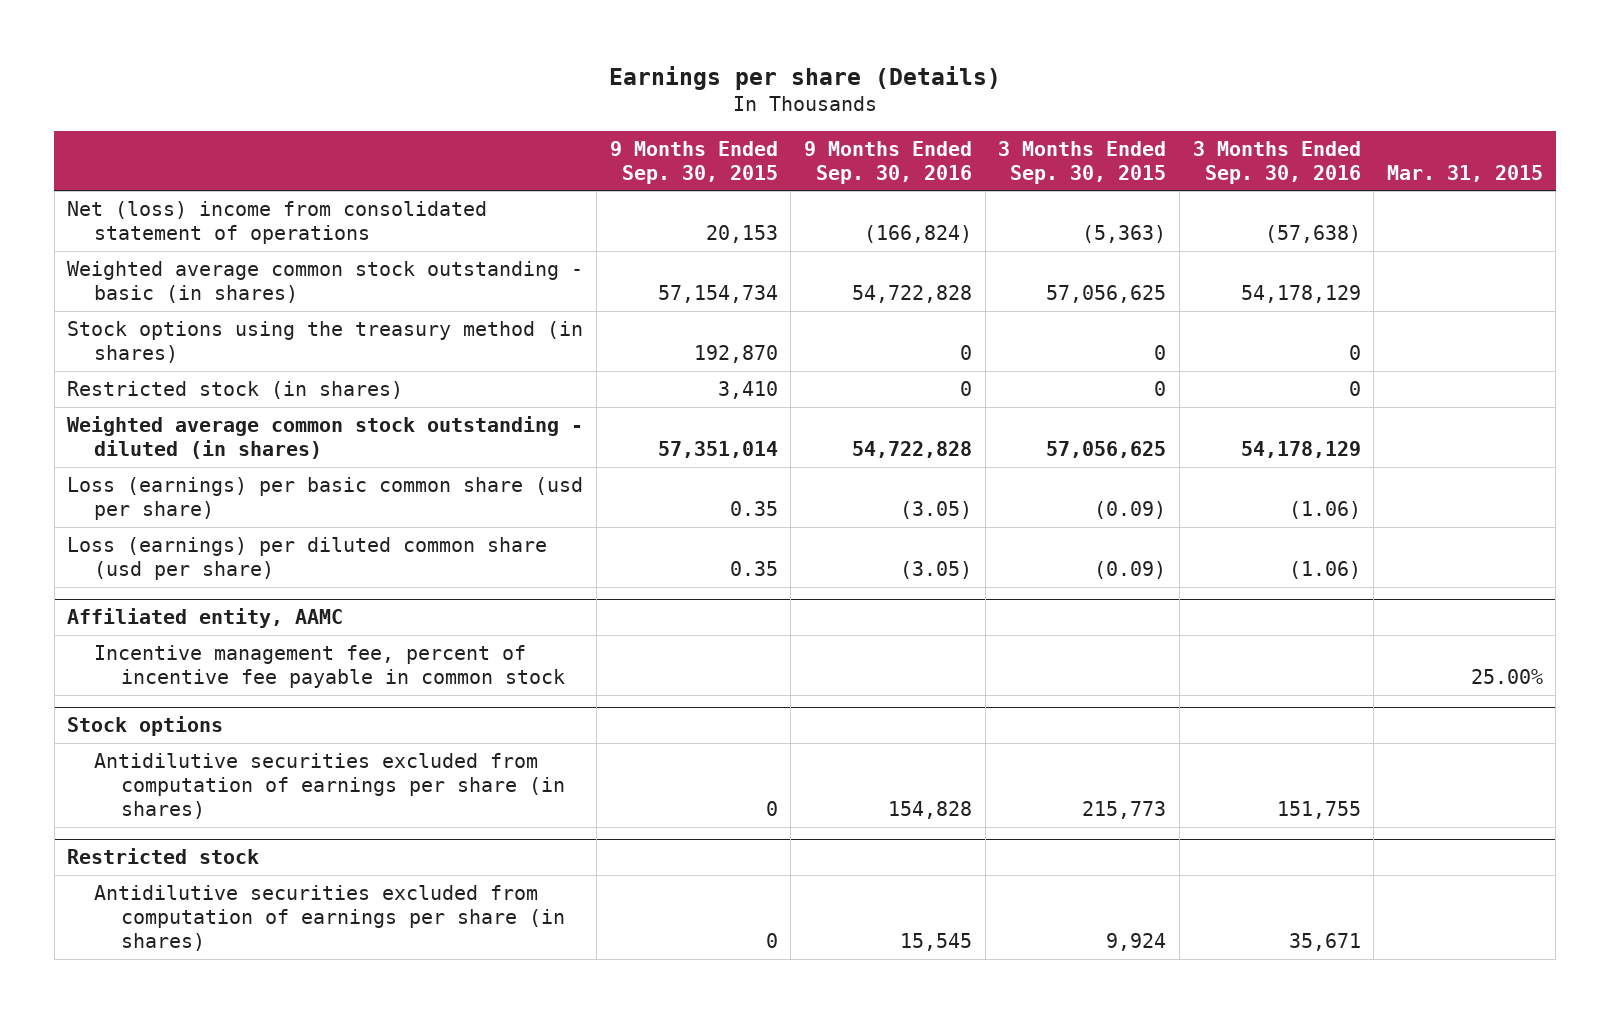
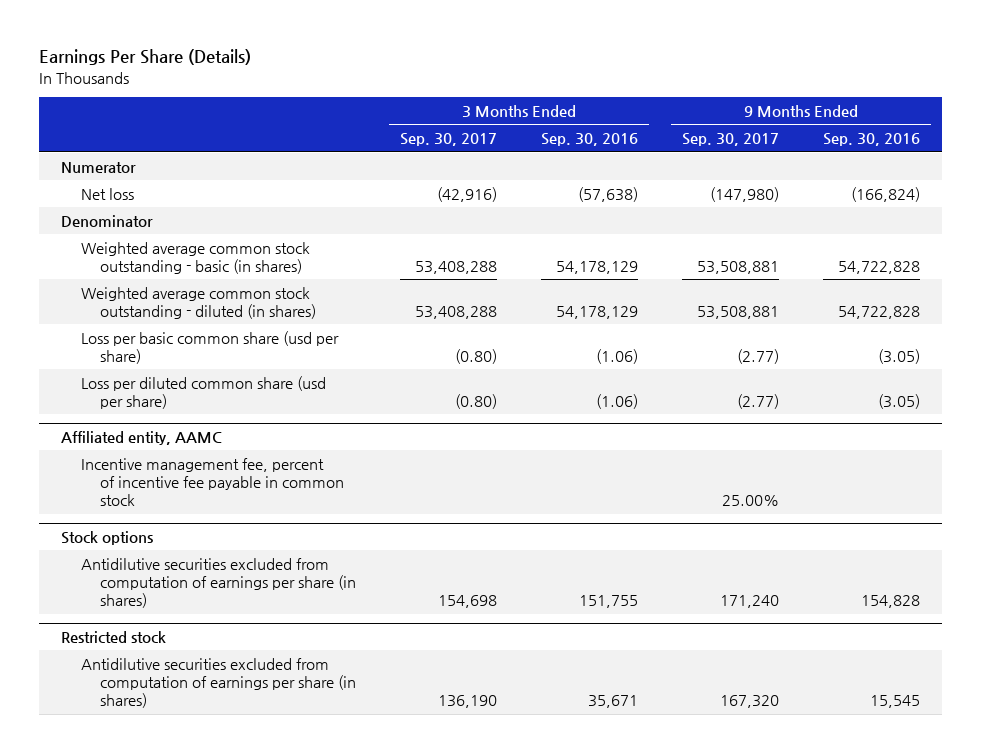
- Earnings per share (Details)
+ Earnings Per Share (Details)
- | 9 Months Ended Sep. 30, 2015 | 9 Months Ended Sep. 30, 2016 | 3 Months Ended Sep. 30, 2015 | 3 Months Ended Sep. 30, 2016 | Mar. 31, 2015
+ | 3 Months Ended Sep. 30, 2017 | 3 Months Ended Sep. 30, 2016 | 9 Months Ended Sep. 30, 2017 | 9 Months Ended Sep. 30, 2016
- Net (loss) income from consolidated statement of operations | 20,153 | (166,824) | (5,363) | (57,638) |
+ Numerator
+ Net loss | (42,916) | (57,638) | (147,980) | (166,824)
+ Denominator
- Stock options using the treasury method (in shares) | 192,870 | 0 | 0 | 0 |
- Restricted stock (in shares) | 3,410 | 0 | 0 | 0 |
- Loss (earnings) per basic common share (usd per share) | 0.35 | (3.05) | (0.09) | (1.06) |
- Loss (earnings) per diluted common share (usd per share) | 0.35 | (3.05) | (0.09) | (1.06) |
+ Loss per basic common share (usd per share) | (0.80) | (1.06) | (2.77) | (3.05)
+ Loss per diluted common share (usd per share) | (0.80) | (1.06) | (2.77) | (3.05)

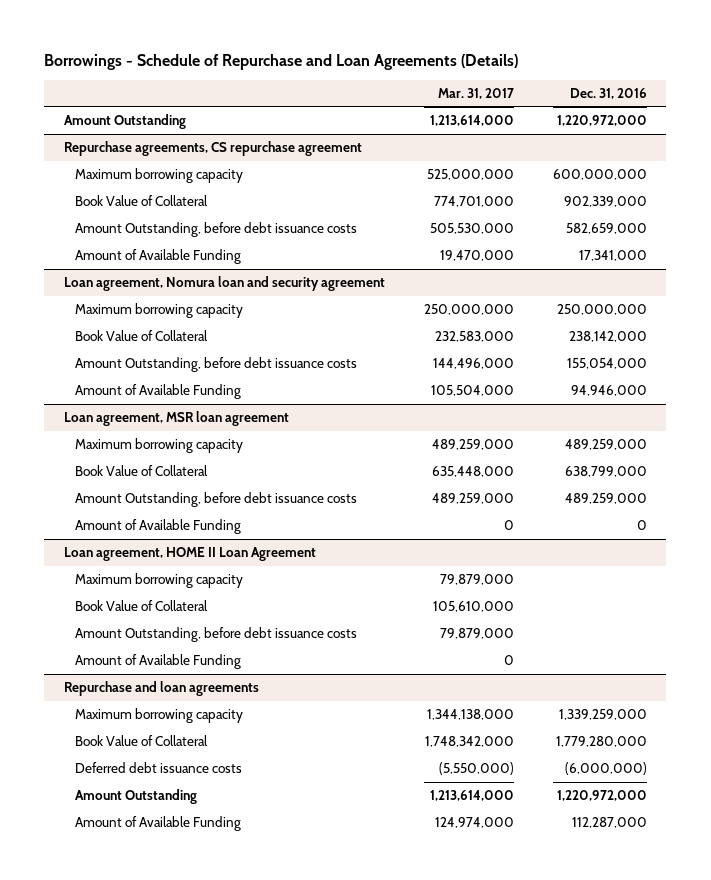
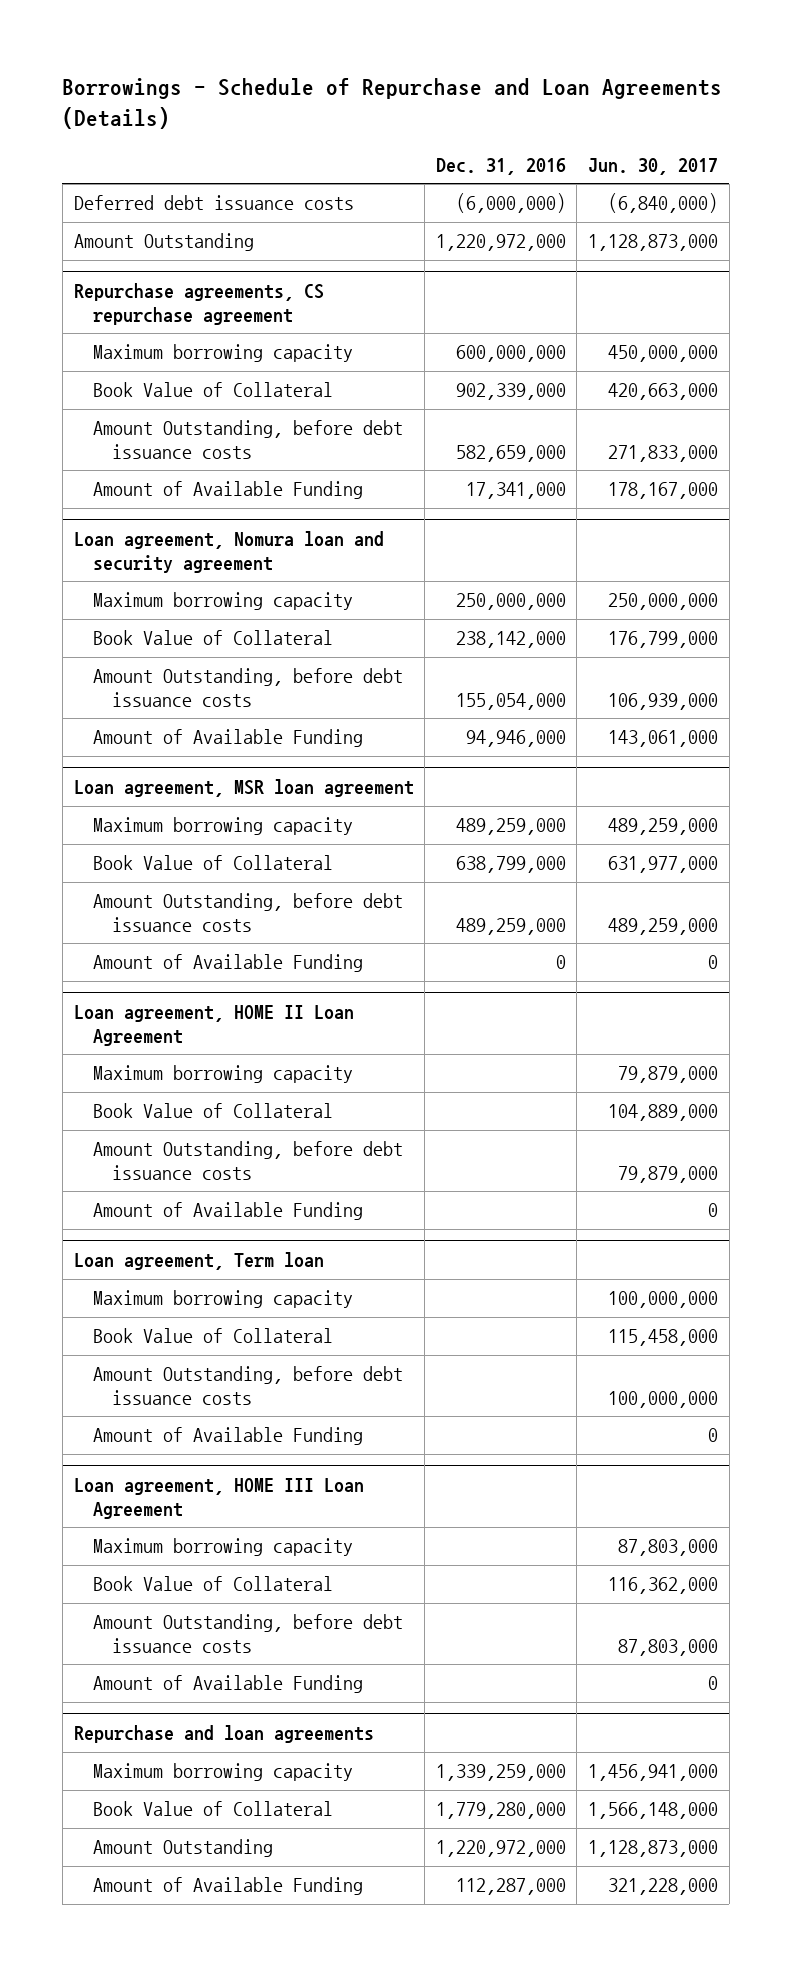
- | Mar. 31, 2017 | Dec. 31, 2016
+ | Dec. 31, 2016 | Jun. 30, 2017
+ Deferred debt issuance costs | (6,000,000) | (6,840,000)
+ Loan agreement, Term loan
+ Maximum borrowing capacity | | 100,000,000
+ Book Value of Collateral | | 115,458,000
+ Amount Outstanding, before debt issuance costs | | 100,000,000
+ Amount of Available Funding | | 0
+ Loan agreement, HOME III Loan Agreement
+ Maximum borrowing capacity | | 87,803,000
+ Book Value of Collateral | | 116,362,000
+ Amount Outstanding, before debt issuance costs | | 87,803,000
+ Amount of Available Funding | | 0
@ Repurchase and loan agreements
- Deferred debt issuance costs | (5,550,000) | (6,000,000)

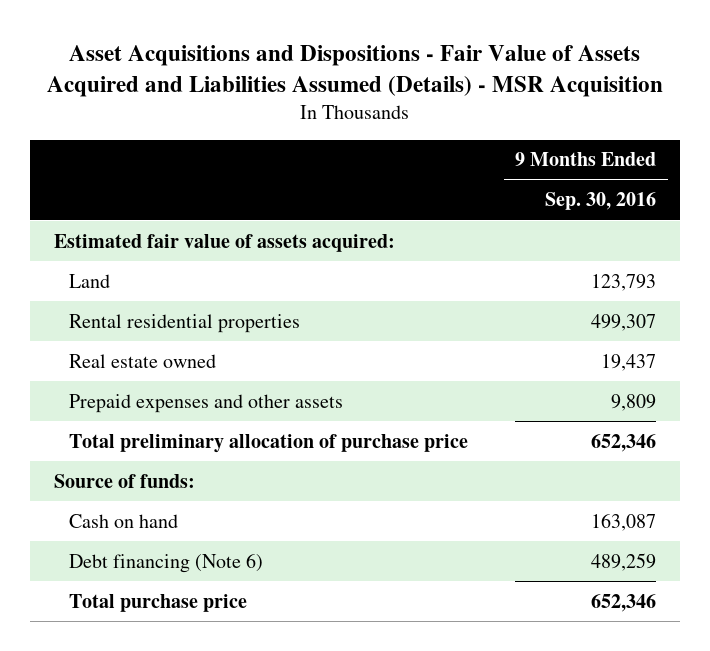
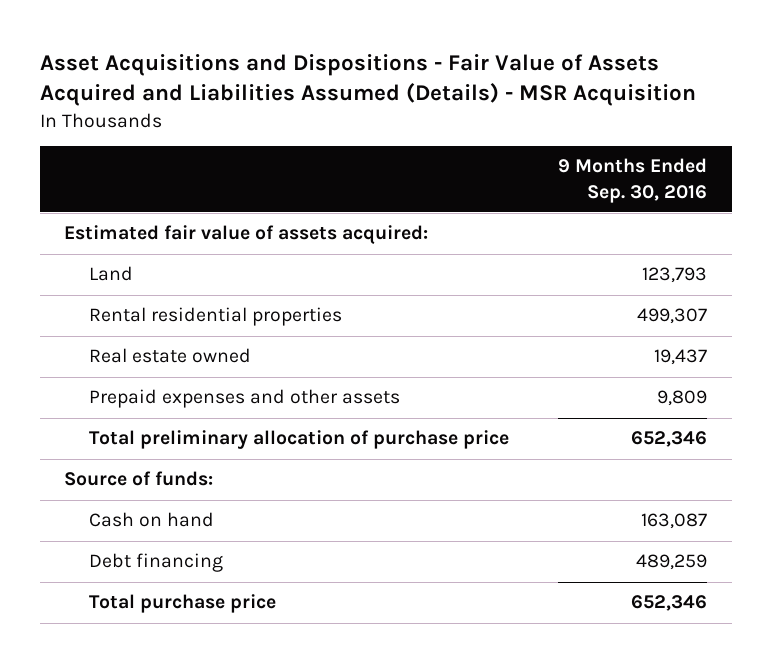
- Debt financing (Note 6) | 489,259
+ Debt financing | 489,259

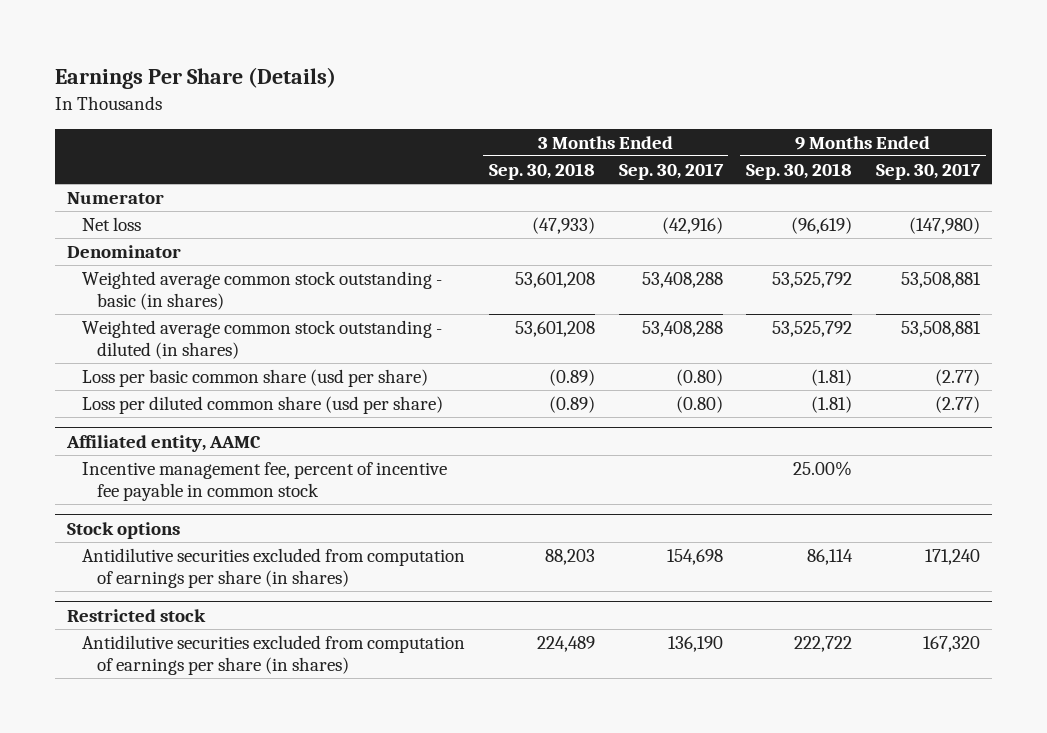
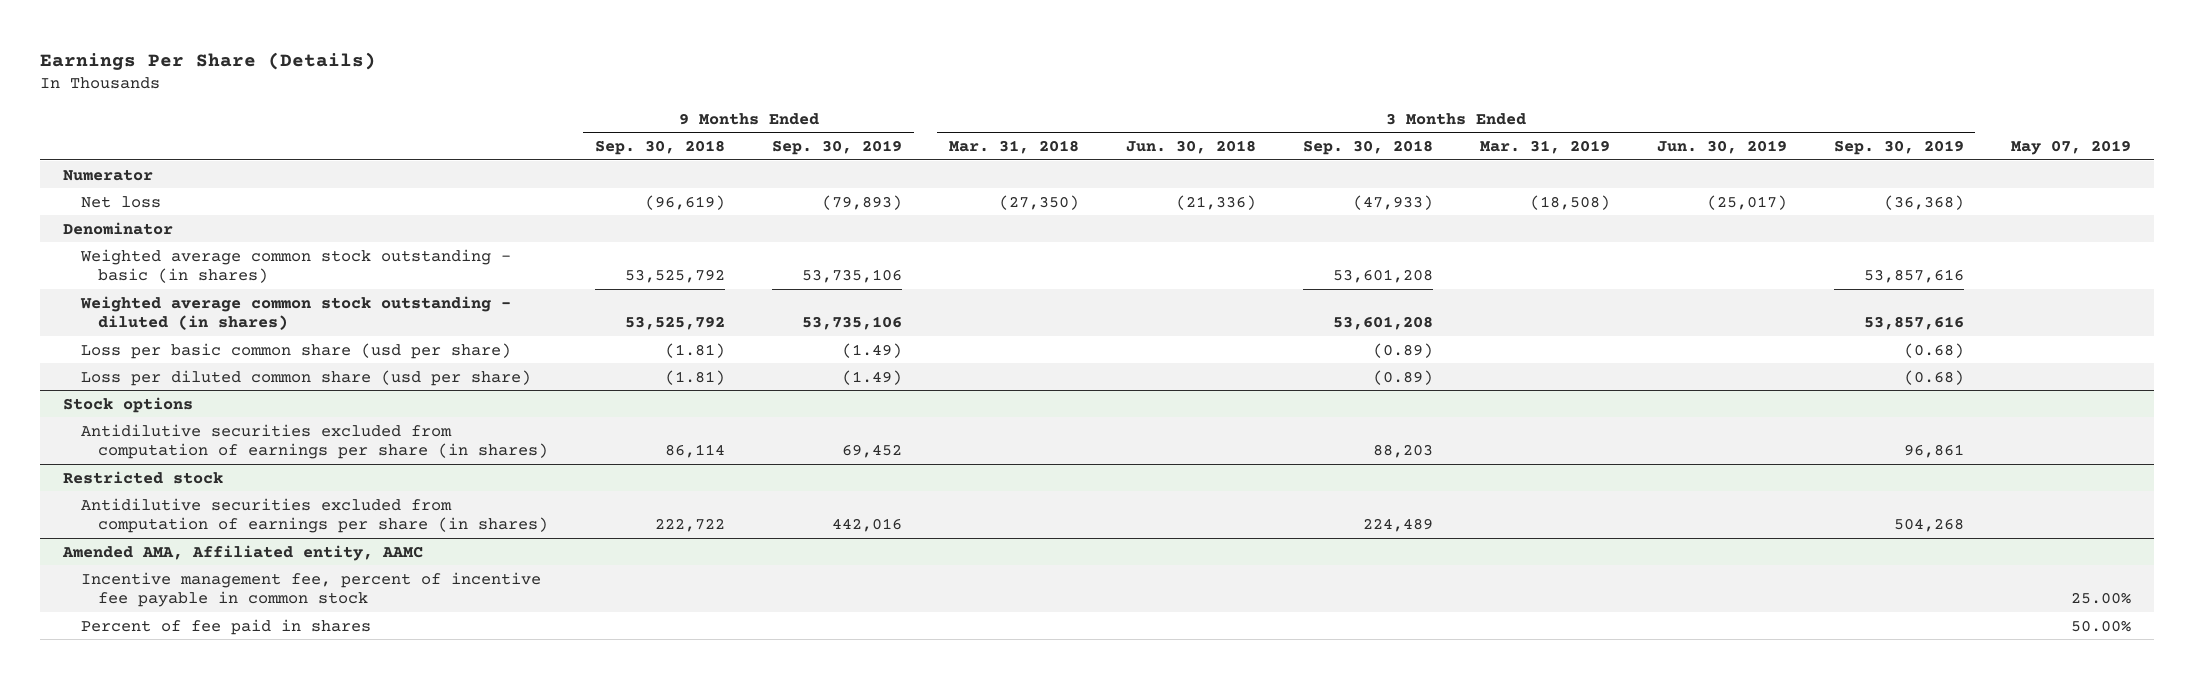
- | 3 Months Ended Sep. 30, 2018 | 3 Months Ended Sep. 30, 2017 | 9 Months Ended Sep. 30, 2018 | 9 Months Ended Sep. 30, 2017
+ | 9 Months Ended Sep. 30, 2018 | 9 Months Ended Sep. 30, 2019 | 3 Months Ended Mar. 31, 2018 | 3 Months Ended Jun. 30, 2018 | 3 Months Ended Sep. 30, 2018 | 3 Months Ended Mar. 31, 2019 | 3 Months Ended Jun. 30, 2019 | 3 Months Ended Sep. 30, 2019 | May 07, 2019
- Affiliated entity, AAMC
- Incentive management fee, percent of incentive fee payable in common stock | | | 25.00% |
+ Amended AMA, Affiliated entity, AAMC
+ Incentive management fee, percent of incentive fee payable in common stock | | | | | | | | | 25.00%
+ Percent of fee paid in shares | | | | | | | | | 50.00%

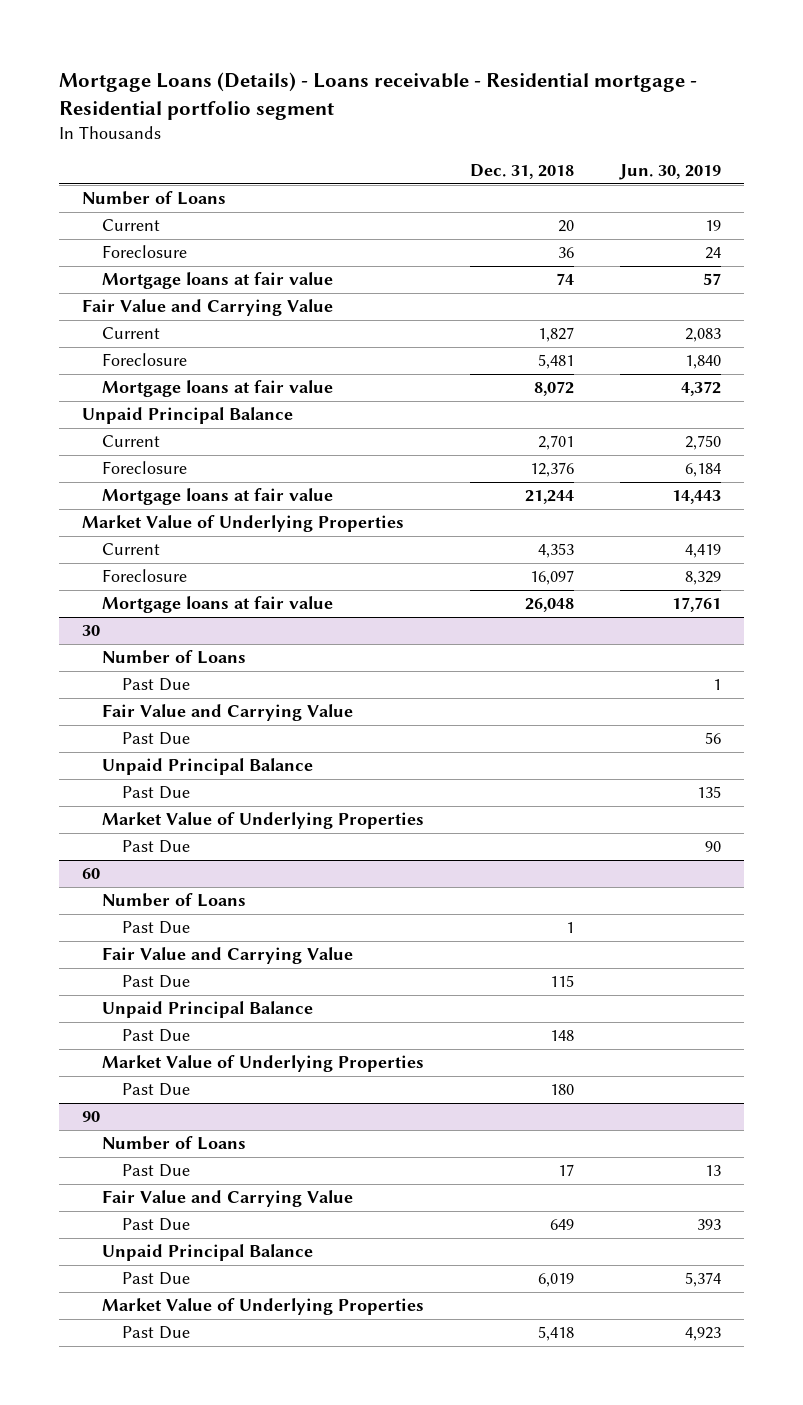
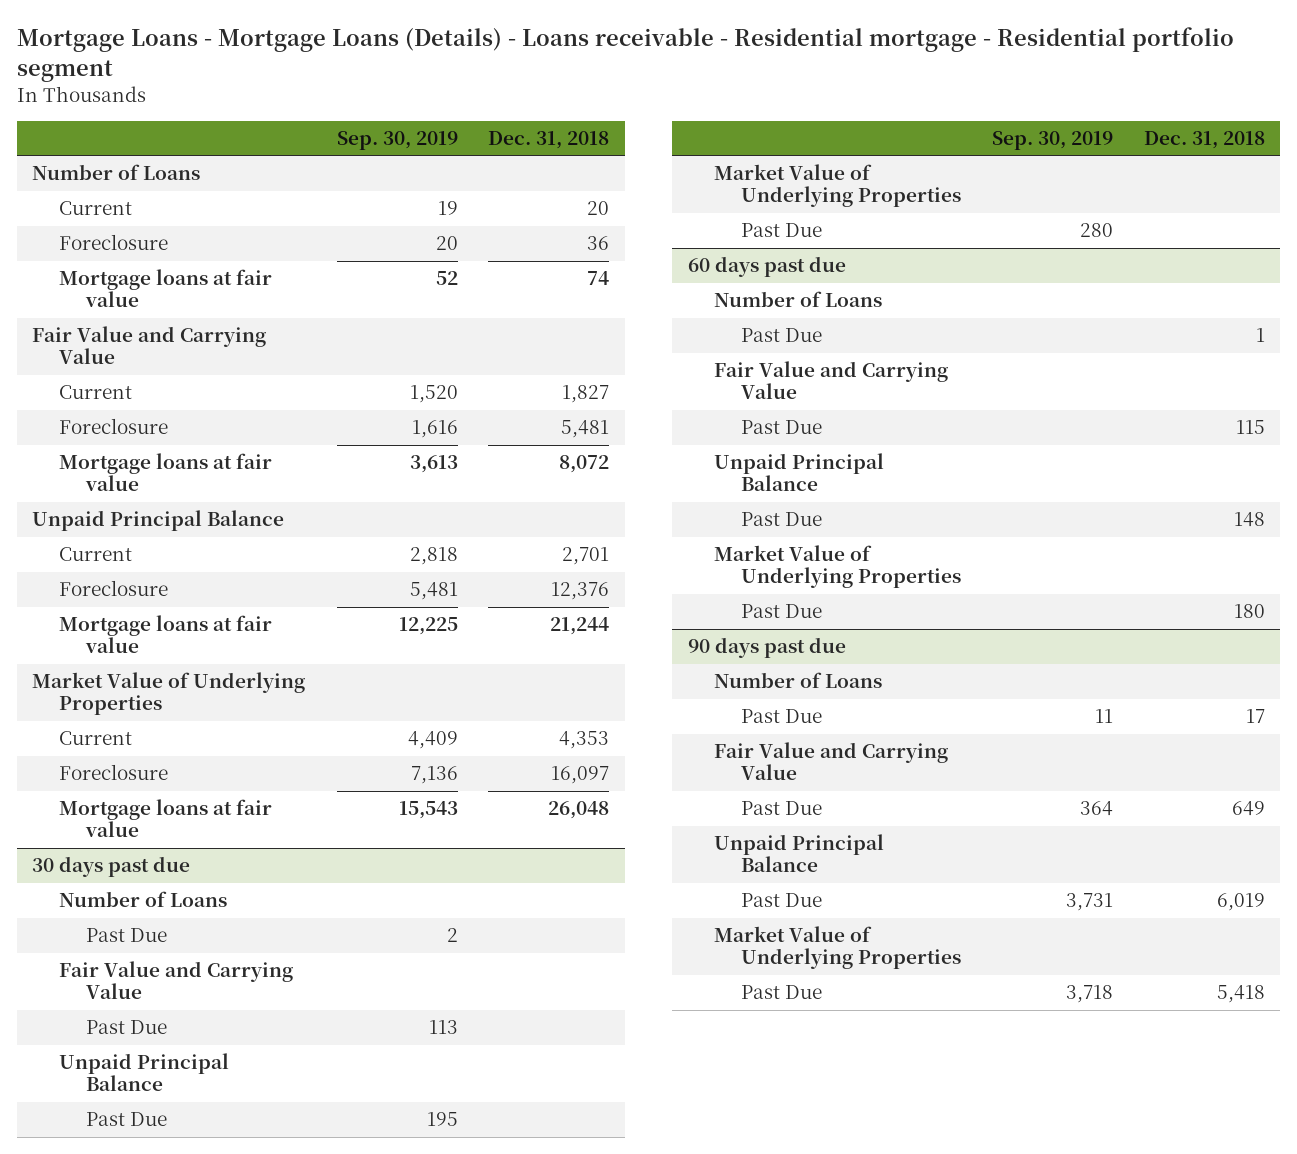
- Mortgage Loans (Details) - Loans receivable - Residential mortgage - Residential portfolio segment
+ Mortgage Loans - Mortgage Loans (Details) - Loans receivable - Residential mortgage - Residential portfolio segment
- | Dec. 31, 2018 | Jun. 30, 2019
+ | Sep. 30, 2019 | Dec. 31, 2018
- 30
+ 30 days past due
- 60
+ 60 days past due
- 90
+ 90 days past due

